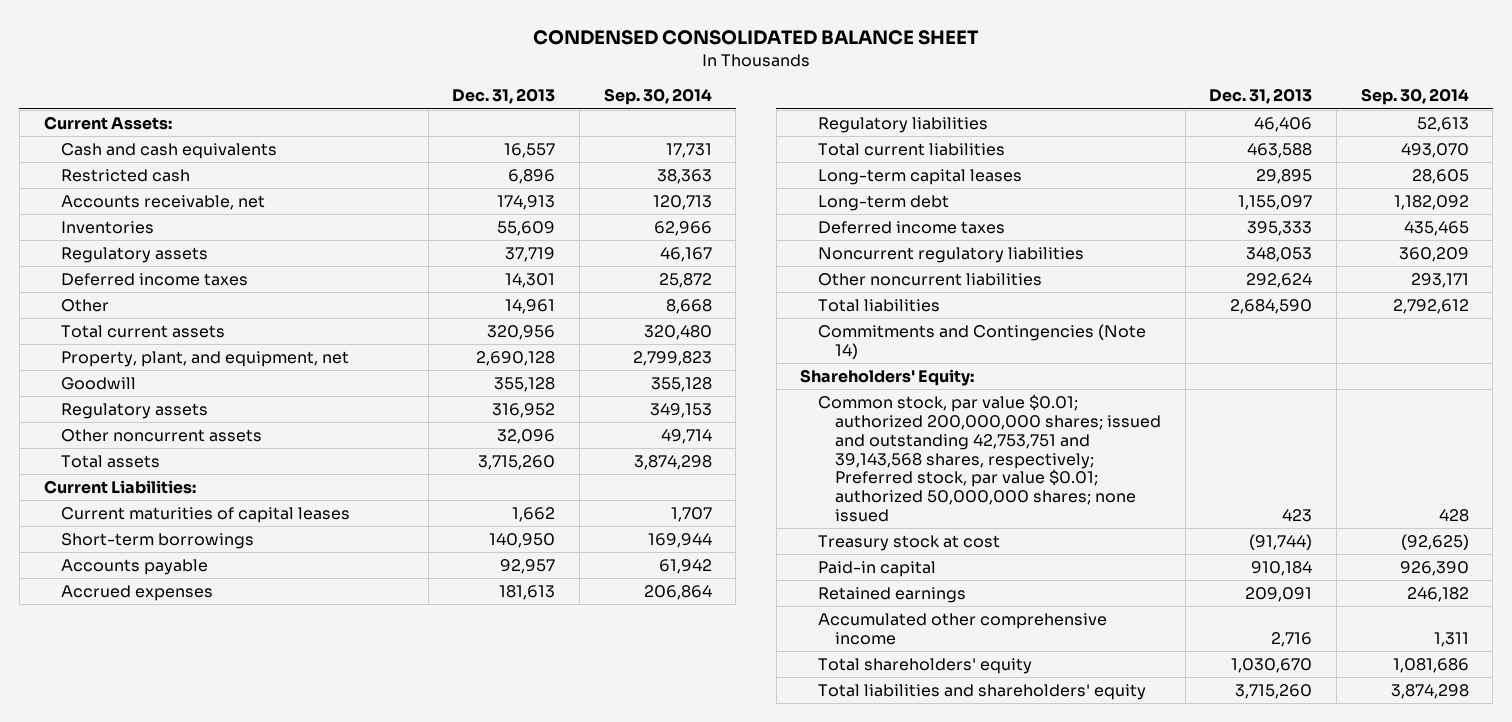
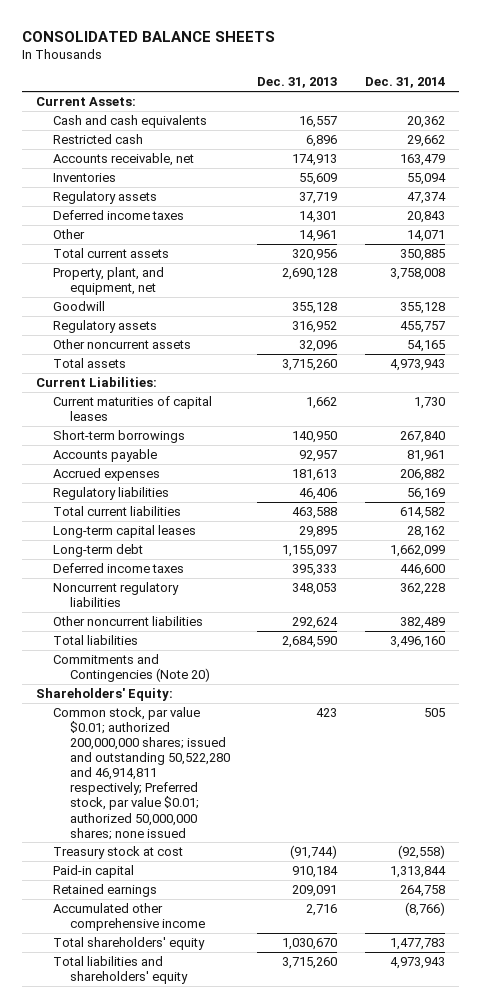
- CONDENSED CONSOLIDATED BALANCE SHEET
+ CONSOLIDATED BALANCE SHEETS
- | Dec. 31, 2013 | Sep. 30, 2014
+ | Dec. 31, 2013 | Dec. 31, 2014
- Commitments and Contingencies (Note 14)
+ Commitments and Contingencies (Note 20)
- Common stock, par value $0.01; authorized 200,000,000 shares; issued and outstanding 42,753,751 and 39,143,568 shares, respectively; Preferred stock, par value $0.01; authorized 50,000,000 shares; none issued | 423 | 428
+ Common stock, par value $0.01; authorized 200,000,000 shares; issued and outstanding 50,522,280 and 46,914,811 respectively; Preferred stock, par value $0.01; authorized 50,000,000 shares; none issued | 423 | 505

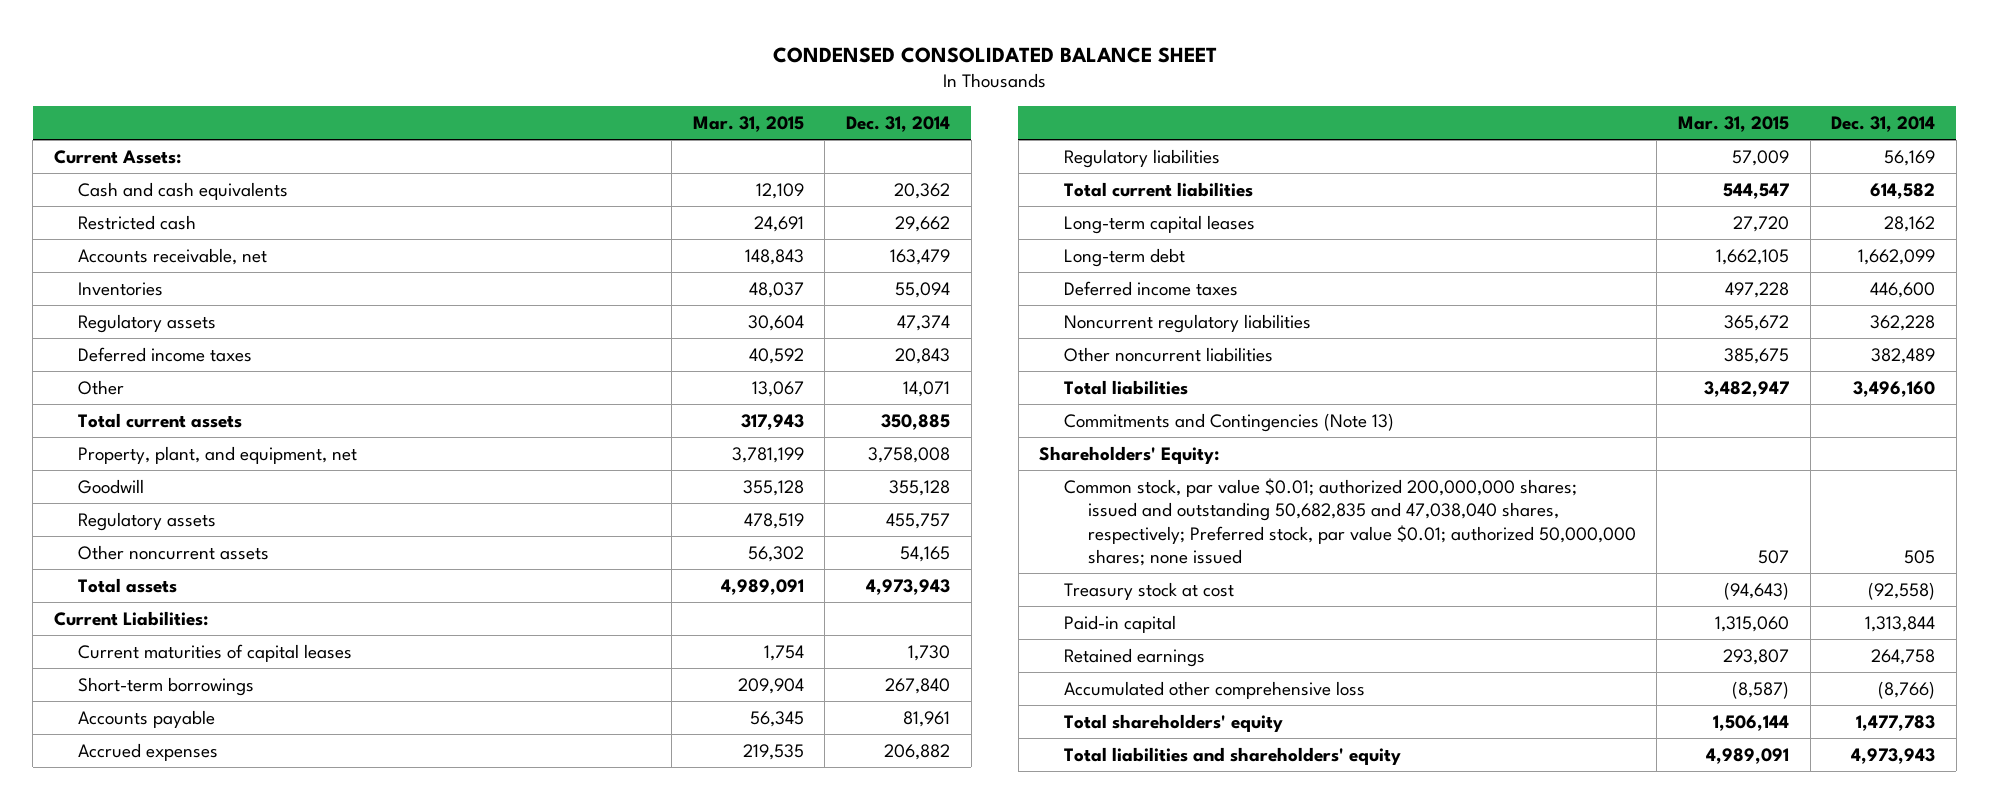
- CONSOLIDATED BALANCE SHEETS
+ CONDENSED CONSOLIDATED BALANCE SHEET
- | Dec. 31, 2013 | Dec. 31, 2014
+ | Mar. 31, 2015 | Dec. 31, 2014
- Commitments and Contingencies (Note 20)
+ Commitments and Contingencies (Note 13)
- Common stock, par value $0.01; authorized 200,000,000 shares; issued and outstanding 50,522,280 and 46,914,811 respectively; Preferred stock, par value $0.01; authorized 50,000,000 shares; none issued | 423 | 505
+ Common stock, par value $0.01; authorized 200,000,000 shares; issued and outstanding 50,682,835 and 47,038,040 shares, respectively; Preferred stock, par value $0.01; authorized 50,000,000 shares; none issued | 507 | 505
- Accumulated other comprehensive income | 2,716 | (8,766)
+ Accumulated other comprehensive loss | (8,587) | (8,766)

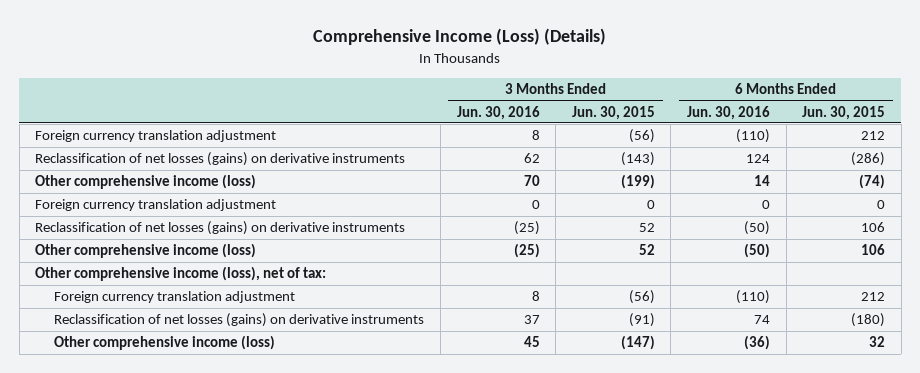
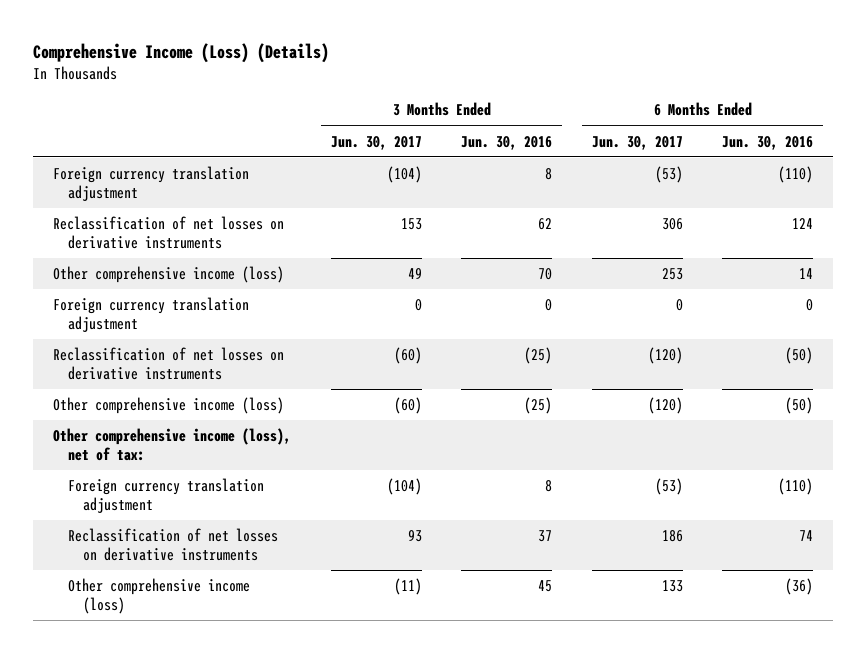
- | 3 Months Ended Jun. 30, 2016 | 3 Months Ended Jun. 30, 2015 | 6 Months Ended Jun. 30, 2016 | 6 Months Ended Jun. 30, 2015
+ | 3 Months Ended Jun. 30, 2017 | 3 Months Ended Jun. 30, 2016 | 6 Months Ended Jun. 30, 2017 | 6 Months Ended Jun. 30, 2016
- Reclassification of net losses (gains) on derivative instruments | 62 | (143) | 124 | (286)
+ Reclassification of net losses on derivative instruments | 153 | 62 | 306 | 124
- Reclassification of net losses (gains) on derivative instruments | (25) | 52 | (50) | 106
+ Reclassification of net losses on derivative instruments | (60) | (25) | (120) | (50)
- Reclassification of net losses (gains) on derivative instruments | 37 | (91) | 74 | (180)
+ Reclassification of net losses on derivative instruments | 93 | 37 | 186 | 74

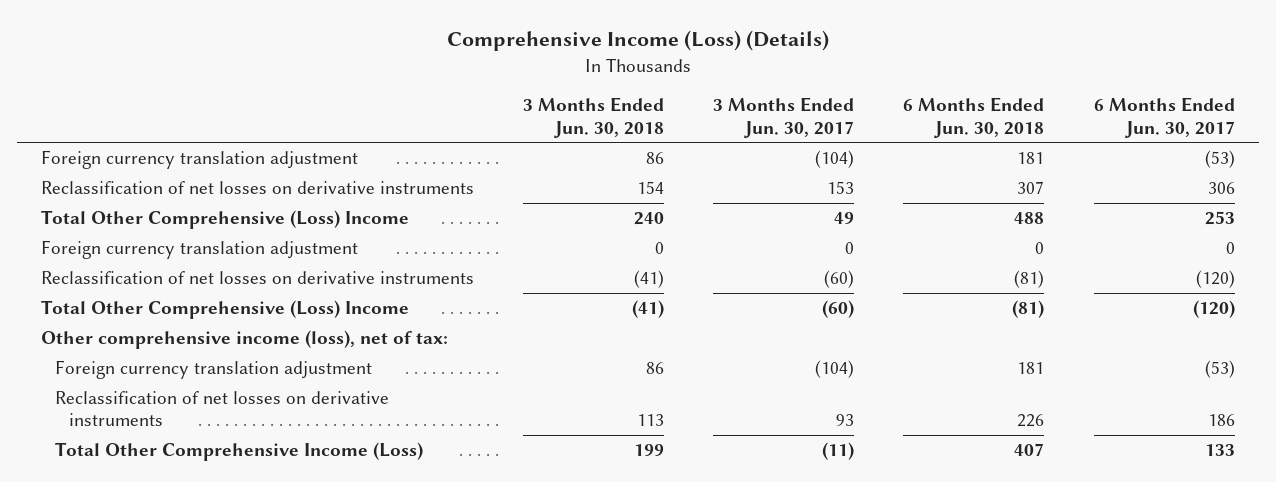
- | 3 Months Ended Jun. 30, 2017 | 3 Months Ended Jun. 30, 2016 | 6 Months Ended Jun. 30, 2017 | 6 Months Ended Jun. 30, 2016
+ | 3 Months Ended Jun. 30, 2018 | 3 Months Ended Jun. 30, 2017 | 6 Months Ended Jun. 30, 2018 | 6 Months Ended Jun. 30, 2017
- Other comprehensive income (loss) | 49 | 70 | 253 | 14
+ Total Other Comprehensive (Loss) Income | 240 | 49 | 488 | 253
- Other comprehensive income (loss) | (60) | (25) | (120) | (50)
+ Total Other Comprehensive (Loss) Income | (41) | (60) | (81) | (120)
- Other comprehensive income (loss) | (11) | 45 | 133 | (36)
+ Total Other Comprehensive Income (Loss) | 199 | (11) | 407 | 133

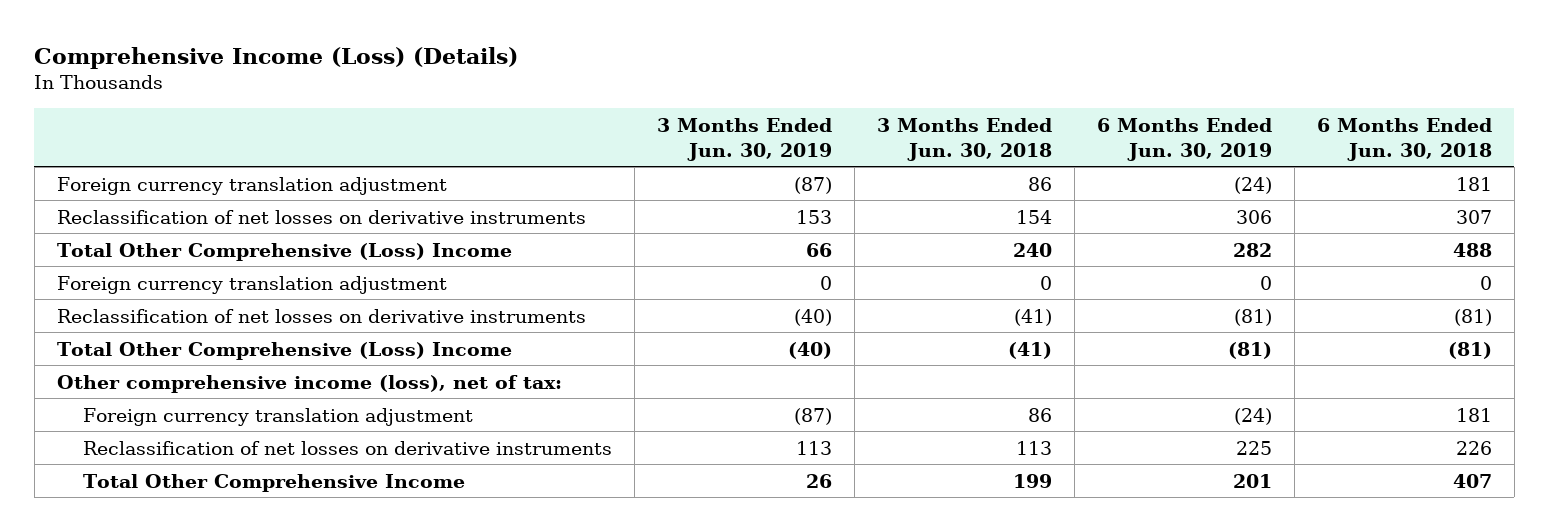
- | 3 Months Ended Jun. 30, 2018 | 3 Months Ended Jun. 30, 2017 | 6 Months Ended Jun. 30, 2018 | 6 Months Ended Jun. 30, 2017
+ | 3 Months Ended Jun. 30, 2019 | 3 Months Ended Jun. 30, 2018 | 6 Months Ended Jun. 30, 2019 | 6 Months Ended Jun. 30, 2018
- Total Other Comprehensive Income (Loss) | 199 | (11) | 407 | 133
+ Total Other Comprehensive Income | 26 | 199 | 201 | 407

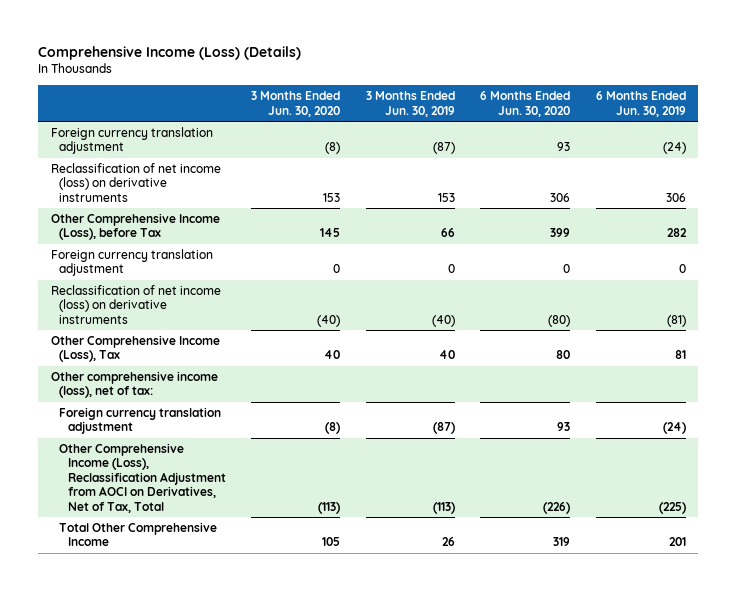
- | 3 Months Ended Jun. 30, 2019 | 3 Months Ended Jun. 30, 2018 | 6 Months Ended Jun. 30, 2019 | 6 Months Ended Jun. 30, 2018
+ | 3 Months Ended Jun. 30, 2020 | 3 Months Ended Jun. 30, 2019 | 6 Months Ended Jun. 30, 2020 | 6 Months Ended Jun. 30, 2019
- Reclassification of net losses on derivative instruments | 153 | 154 | 306 | 307
- Total Other Comprehensive (Loss) Income | 66 | 240 | 282 | 488
+ Reclassification of net income (loss) on derivative instruments | 153 | 153 | 306 | 306
+ Other Comprehensive Income (Loss), before Tax | 145 | 66 | 399 | 282
- Reclassification of net losses on derivative instruments | (40) | (41) | (81) | (81)
- Total Other Comprehensive (Loss) Income | (40) | (41) | (81) | (81)
+ Reclassification of net income (loss) on derivative instruments | (40) | (40) | (80) | (81)
+ Other Comprehensive Income (Loss), Tax | 40 | 40 | 80 | 81
- Reclassification of net losses on derivative instruments | 113 | 113 | 225 | 226
+ Other Comprehensive Income (Loss), Reclassification Adjustment from AOCI on Derivatives, Net of Tax, Total | (113) | (113) | (226) | (225)

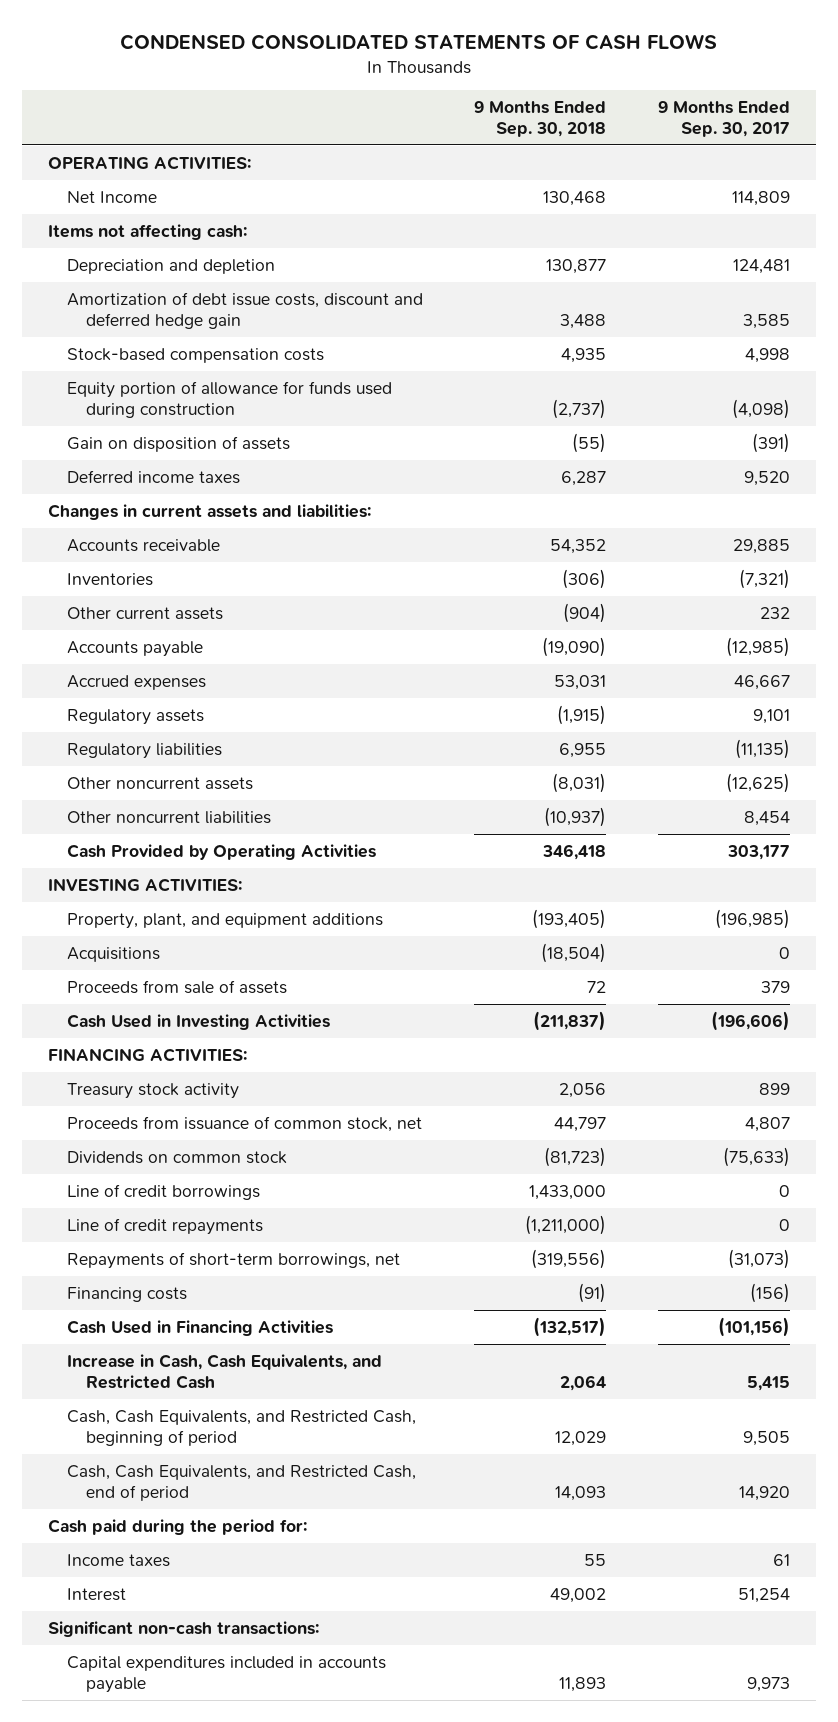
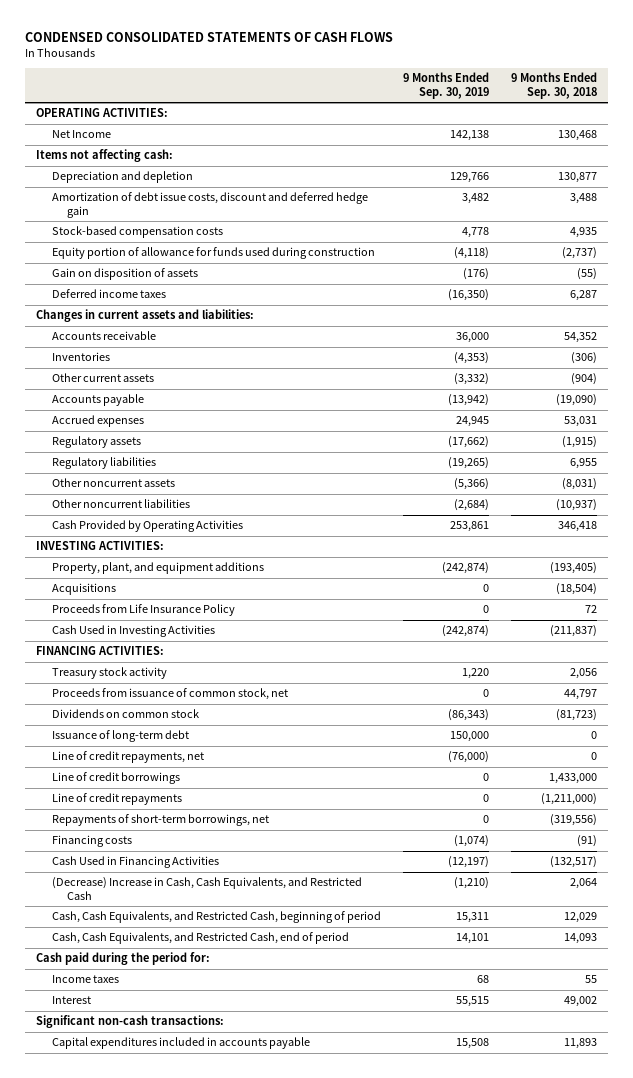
- | 9 Months Ended Sep. 30, 2018 | 9 Months Ended Sep. 30, 2017
+ | 9 Months Ended Sep. 30, 2019 | 9 Months Ended Sep. 30, 2018
- Proceeds from sale of assets | 72 | 379
+ Proceeds from Life Insurance Policy | 0 | 72
+ Issuance of long-term debt | 150,000 | 0
+ Line of credit repayments, net | (76,000) | 0
- Increase in Cash, Cash Equivalents, and Restricted Cash | 2,064 | 5,415
+ (Decrease) Increase in Cash, Cash Equivalents, and Restricted Cash | (1,210) | 2,064

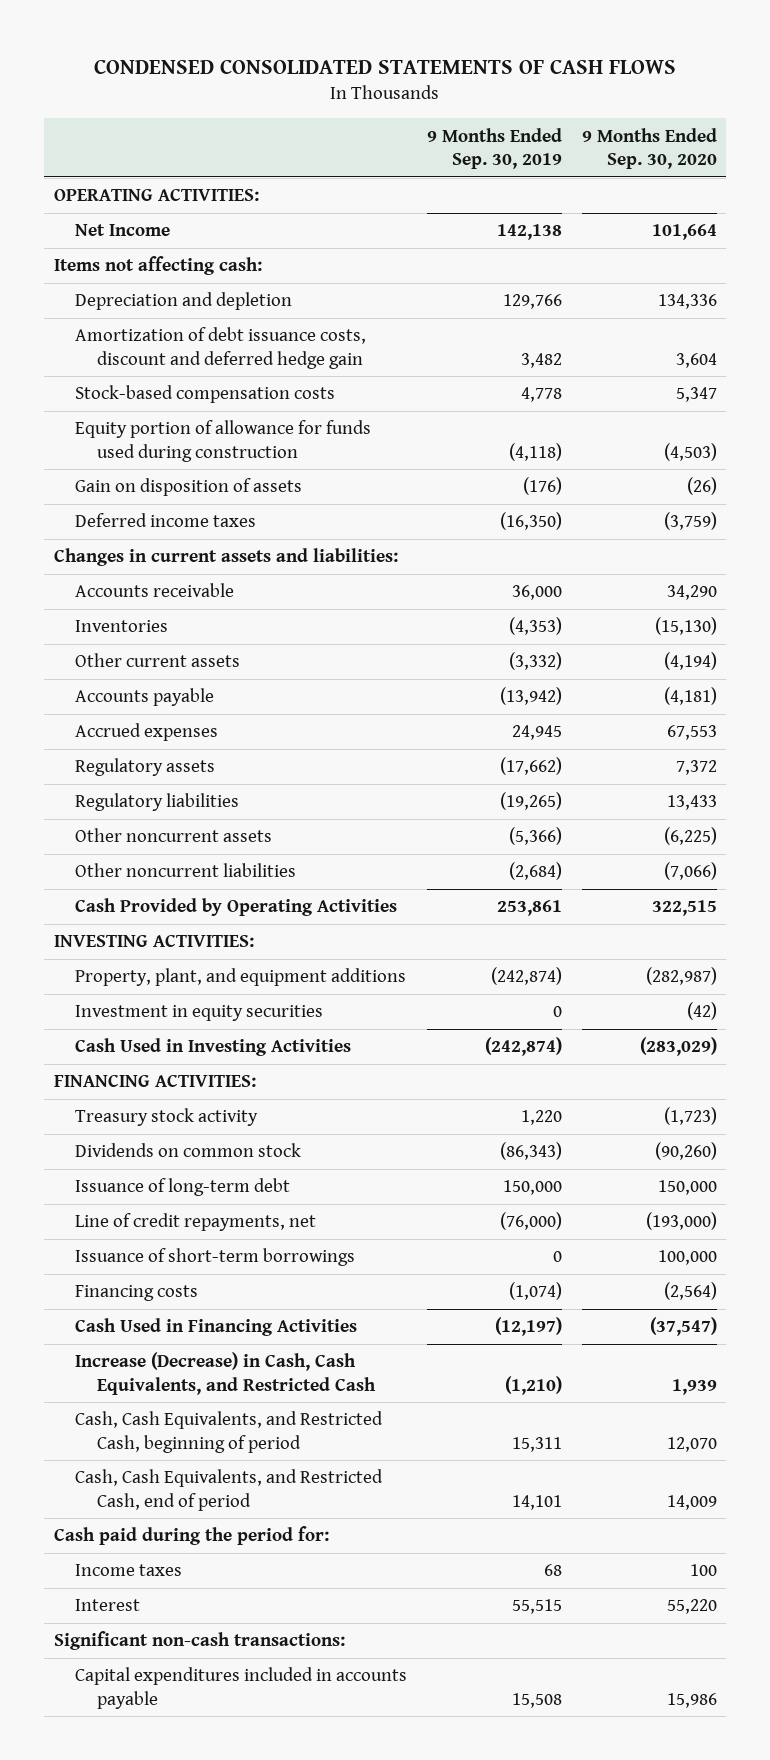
- | 9 Months Ended Sep. 30, 2019 | 9 Months Ended Sep. 30, 2018
+ | 9 Months Ended Sep. 30, 2019 | 9 Months Ended Sep. 30, 2020
- Amortization of debt issue costs, discount and deferred hedge gain | 3,482 | 3,488
+ Amortization of debt issuance costs, discount and deferred hedge gain | 3,482 | 3,604
- Acquisitions | 0 | (18,504)
- Proceeds from Life Insurance Policy | 0 | 72
+ Investment in equity securities | 0 | (42)
- Proceeds from issuance of common stock, net | 0 | 44,797
- Line of credit borrowings | 0 | 1,433,000
- Line of credit repayments | 0 | (1,211,000)
- Repayments of short-term borrowings, net | 0 | (319,556)
+ Issuance of short-term borrowings | 0 | 100,000
- (Decrease) Increase in Cash, Cash Equivalents, and Restricted Cash | (1,210) | 2,064
+ Increase (Decrease) in Cash, Cash Equivalents, and Restricted Cash | (1,210) | 1,939

